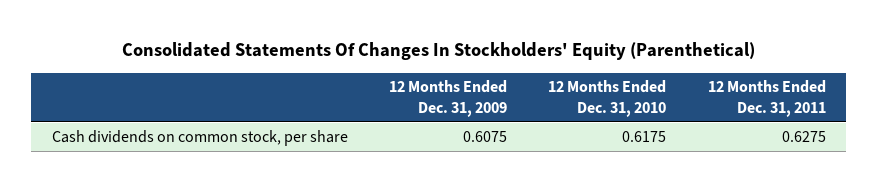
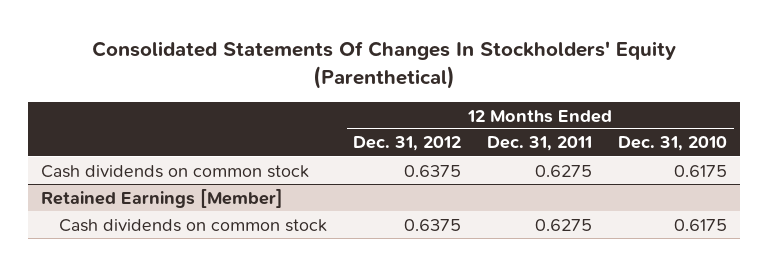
- | 12 Months Ended Dec. 31, 2009 | 12 Months Ended Dec. 31, 2010 | 12 Months Ended Dec. 31, 2011
+ | 12 Months Ended Dec. 31, 2012 | 12 Months Ended Dec. 31, 2011 | 12 Months Ended Dec. 31, 2010
- Cash dividends on common stock, per share | 0.6075 | 0.6175 | 0.6275
+ Cash dividends on common stock | 0.6375 | 0.6275 | 0.6175
+ Retained Earnings [Member]
+ Cash dividends on common stock | 0.6375 | 0.6275 | 0.6175

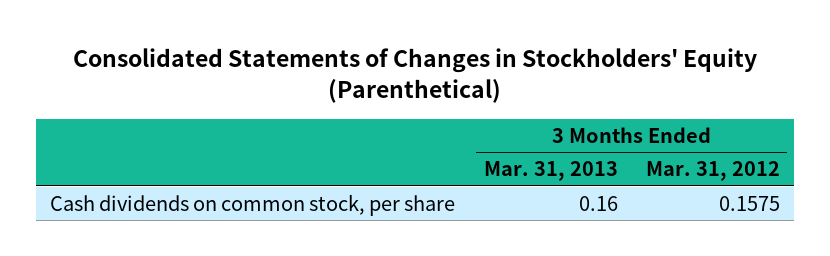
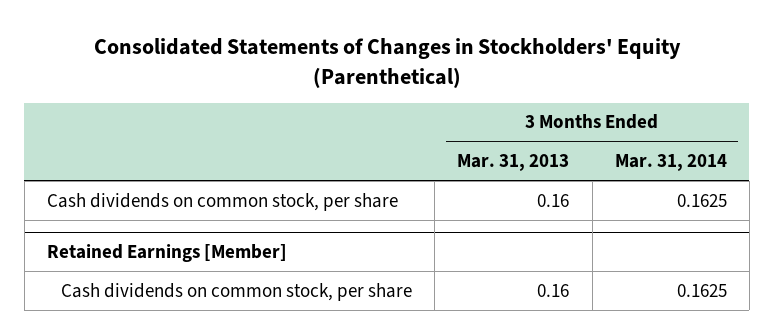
- | 3 Months Ended Mar. 31, 2013 | 3 Months Ended Mar. 31, 2012
+ | 3 Months Ended Mar. 31, 2013 | 3 Months Ended Mar. 31, 2014
+ Retained Earnings [Member]
+ Cash dividends on common stock, per share | 0.16 | 0.1625

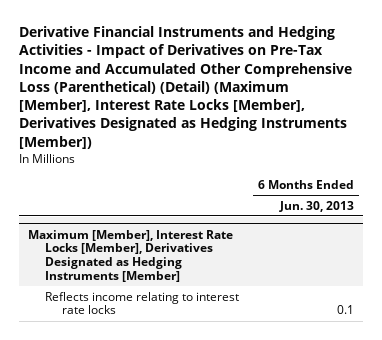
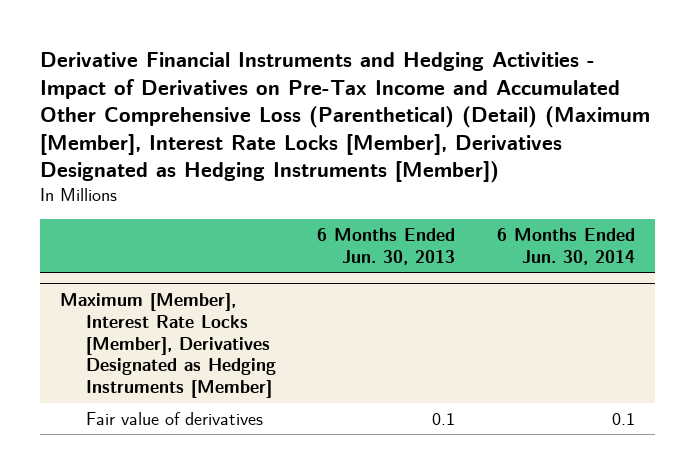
- | 6 Months Ended Jun. 30, 2013
+ | 6 Months Ended Jun. 30, 2013 | 6 Months Ended Jun. 30, 2014
@ Maximum [Member], Interest Rate Locks [Member], Derivatives Designated as Hedging Instruments [Member]
- Reflects income relating to interest rate locks | 0.1
+ Fair value of derivatives | 0.1 | 0.1

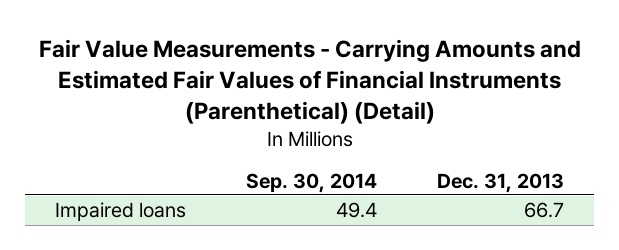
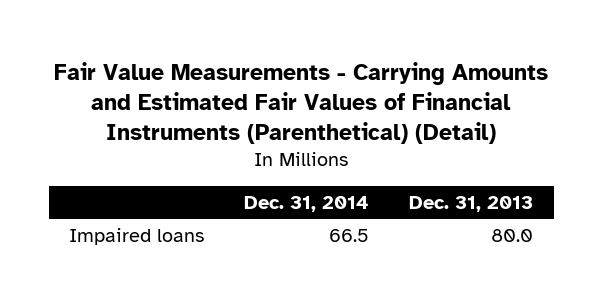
- | Sep. 30, 2014 | Dec. 31, 2013
+ | Dec. 31, 2014 | Dec. 31, 2013
- Impaired loans | 49.4 | 66.7
+ Impaired loans | 66.5 | 80.0

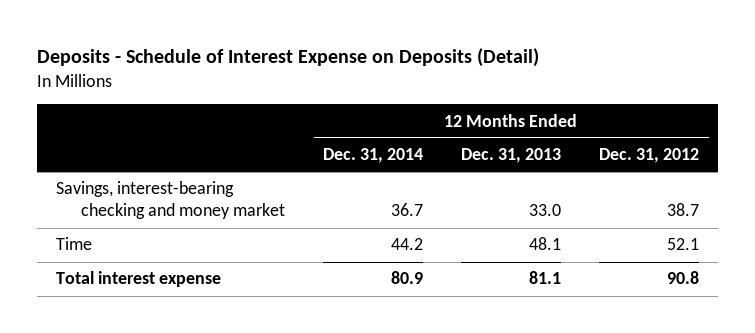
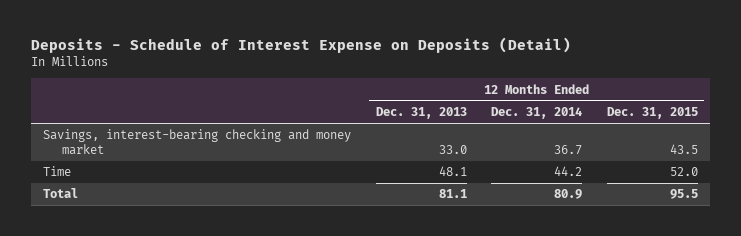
- | 12 Months Ended Dec. 31, 2014 | 12 Months Ended Dec. 31, 2013 | 12 Months Ended Dec. 31, 2012
+ | 12 Months Ended Dec. 31, 2013 | 12 Months Ended Dec. 31, 2014 | 12 Months Ended Dec. 31, 2015
- Total interest expense | 80.9 | 81.1 | 90.8
+ Total | 81.1 | 80.9 | 95.5

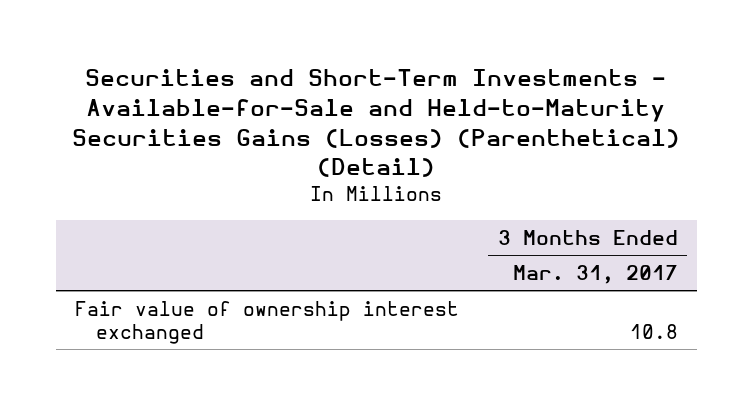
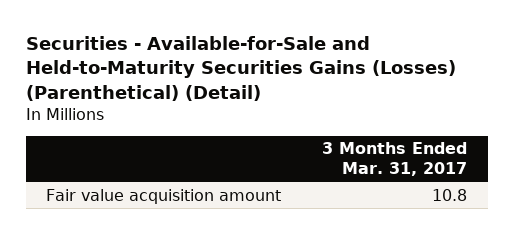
- Securities and Short-Term Investments - Available-for-Sale and Held-to-Maturity Securities Gains (Losses) (Parenthetical) (Detail)
+ Securities - Available-for-Sale and Held-to-Maturity Securities Gains (Losses) (Parenthetical) (Detail)
- Fair value of ownership interest exchanged | 10.8
+ Fair value acquisition amount | 10.8

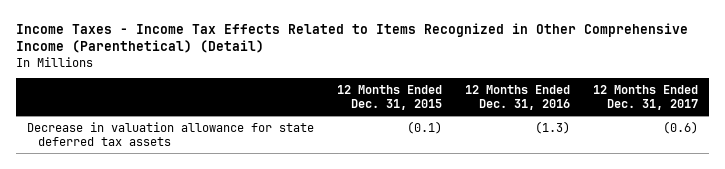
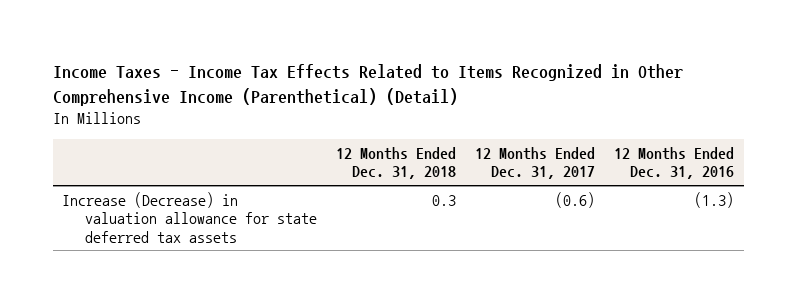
- | 12 Months Ended Dec. 31, 2015 | 12 Months Ended Dec. 31, 2016 | 12 Months Ended Dec. 31, 2017
+ | 12 Months Ended Dec. 31, 2018 | 12 Months Ended Dec. 31, 2017 | 12 Months Ended Dec. 31, 2016
- Decrease in valuation allowance for state deferred tax assets | (0.1) | (1.3) | (0.6)
+ Increase (Decrease) in valuation allowance for state deferred tax assets | 0.3 | (0.6) | (1.3)

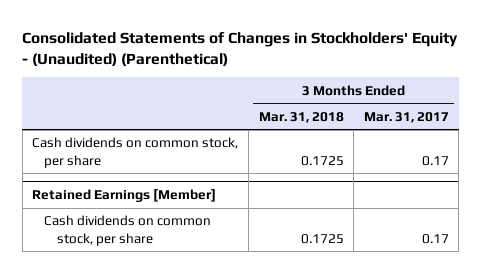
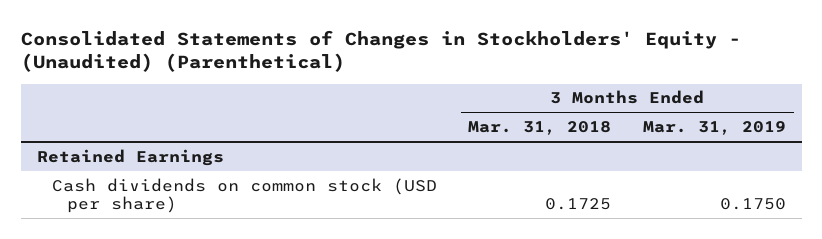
- | 3 Months Ended Mar. 31, 2018 | 3 Months Ended Mar. 31, 2017
+ | 3 Months Ended Mar. 31, 2018 | 3 Months Ended Mar. 31, 2019
- Cash dividends on common stock, per share | 0.1725 | 0.17
- Retained Earnings [Member]
- Cash dividends on common stock, per share | 0.1725 | 0.17
+ Retained Earnings
+ Cash dividends on common stock (USD per share) | 0.1725 | 0.1750

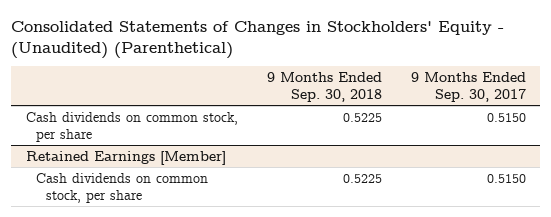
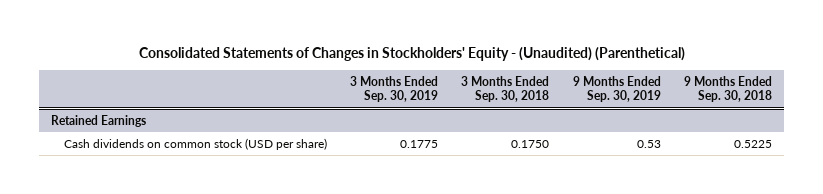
- | 9 Months Ended Sep. 30, 2018 | 9 Months Ended Sep. 30, 2017
+ | 3 Months Ended Sep. 30, 2019 | 3 Months Ended Sep. 30, 2018 | 9 Months Ended Sep. 30, 2019 | 9 Months Ended Sep. 30, 2018
- Cash dividends on common stock, per share | 0.5225 | 0.5150
- Retained Earnings [Member]
- Cash dividends on common stock, per share | 0.5225 | 0.5150
+ Retained Earnings
+ Cash dividends on common stock (USD per share) | 0.1775 | 0.1750 | 0.53 | 0.5225

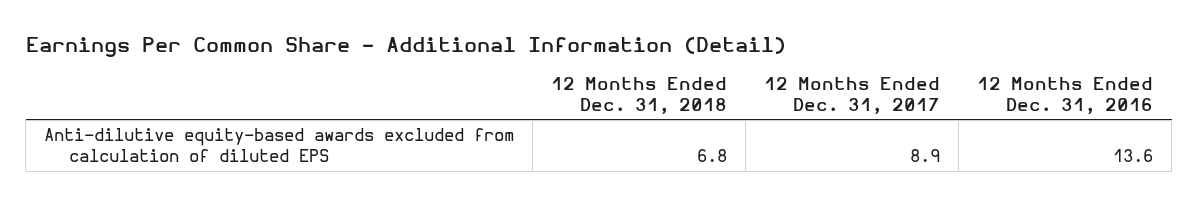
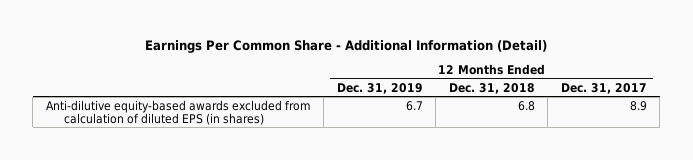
- | 12 Months Ended Dec. 31, 2018 | 12 Months Ended Dec. 31, 2017 | 12 Months Ended Dec. 31, 2016
+ | 12 Months Ended Dec. 31, 2019 | 12 Months Ended Dec. 31, 2018 | 12 Months Ended Dec. 31, 2017
- Anti-dilutive equity-based awards excluded from calculation of diluted EPS | 6.8 | 8.9 | 13.6
+ Anti-dilutive equity-based awards excluded from calculation of diluted EPS (in shares) | 6.7 | 6.8 | 8.9

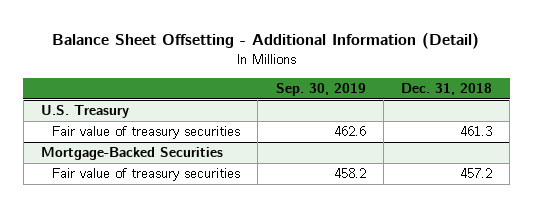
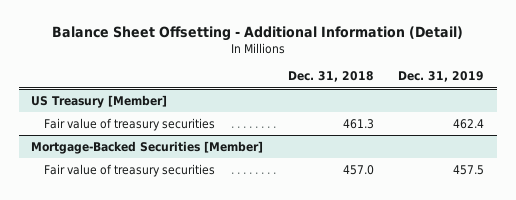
- | Sep. 30, 2019 | Dec. 31, 2018
+ | Dec. 31, 2018 | Dec. 31, 2019
- U.S. Treasury
+ US Treasury [Member]
- Mortgage-Backed Securities
- Fair value of treasury securities | 458.2 | 457.2
+ Mortgage-Backed Securities [Member]
+ Fair value of treasury securities | 457.0 | 457.5

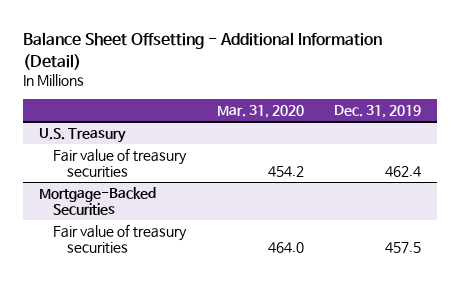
- | Dec. 31, 2018 | Dec. 31, 2019
+ | Mar. 31, 2020 | Dec. 31, 2019
- US Treasury [Member]
+ U.S. Treasury
- Mortgage-Backed Securities [Member]
+ Mortgage-Backed Securities

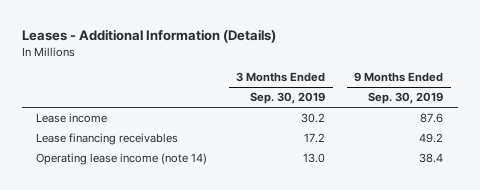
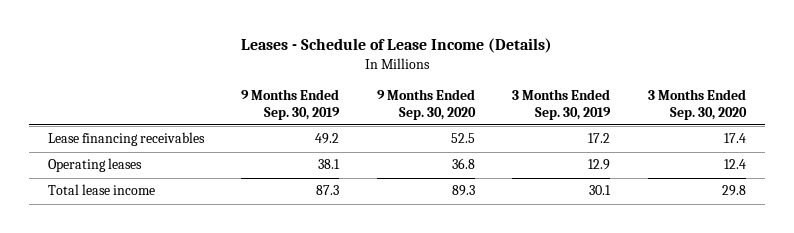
- Leases - Additional Information (Details)
+ Leases - Schedule of Lease Income (Details)
- | 3 Months Ended Sep. 30, 2019 | 9 Months Ended Sep. 30, 2019
+ | 9 Months Ended Sep. 30, 2019 | 9 Months Ended Sep. 30, 2020 | 3 Months Ended Sep. 30, 2019 | 3 Months Ended Sep. 30, 2020
- Lease income | 30.2 | 87.6
- Operating lease income (note 14) | 13.0 | 38.4
+ Operating leases | 38.1 | 36.8 | 12.9 | 12.4
+ Total lease income | 87.3 | 89.3 | 30.1 | 29.8

